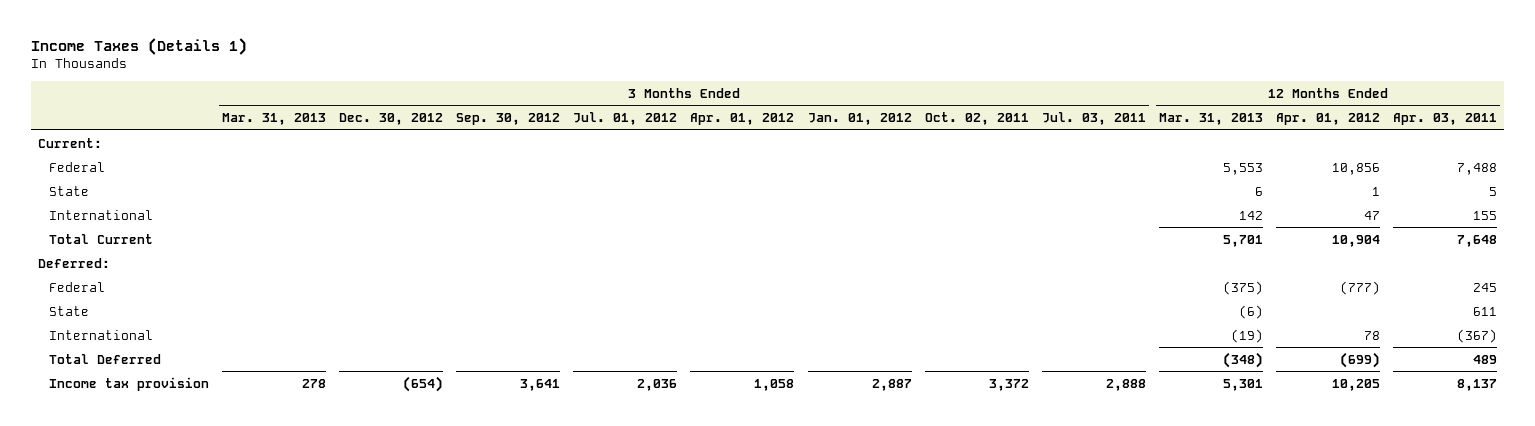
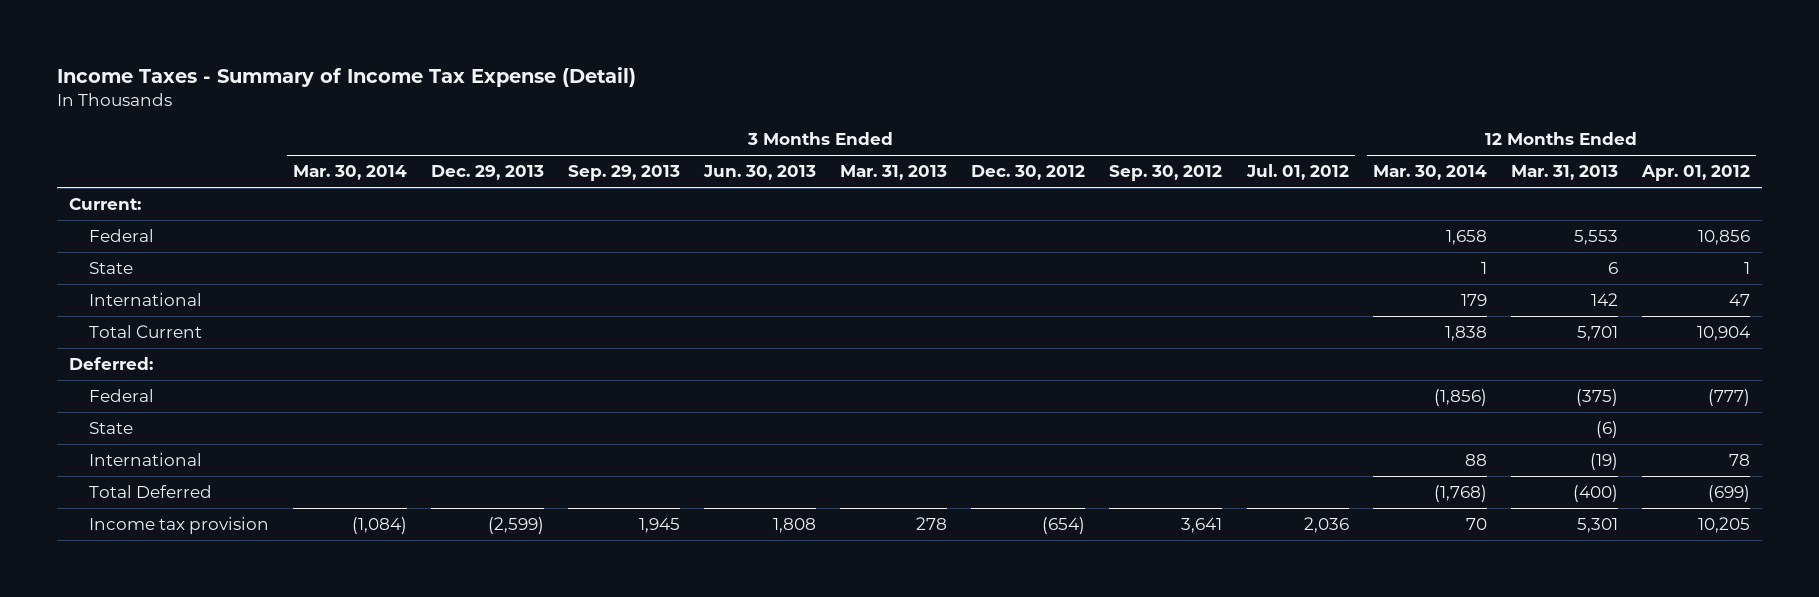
- Income Taxes (Details 1)
+ Income Taxes - Summary of Income Tax Expense (Detail)
- | 3 Months Ended Mar. 31, 2013 | 3 Months Ended Dec. 30, 2012 | 3 Months Ended Sep. 30, 2012 | 3 Months Ended Jul. 01, 2012 | 3 Months Ended Apr. 01, 2012 | 3 Months Ended Jan. 01, 2012 | 3 Months Ended Oct. 02, 2011 | 3 Months Ended Jul. 03, 2011 | 12 Months Ended Mar. 31, 2013 | 12 Months Ended Apr. 01, 2012 | 12 Months Ended Apr. 03, 2011
+ | 3 Months Ended Mar. 30, 2014 | 3 Months Ended Dec. 29, 2013 | 3 Months Ended Sep. 29, 2013 | 3 Months Ended Jun. 30, 2013 | 3 Months Ended Mar. 31, 2013 | 3 Months Ended Dec. 30, 2012 | 3 Months Ended Sep. 30, 2012 | 3 Months Ended Jul. 01, 2012 | 12 Months Ended Mar. 30, 2014 | 12 Months Ended Mar. 31, 2013 | 12 Months Ended Apr. 01, 2012
- Total Deferred | | | | | | | | | (348) | (699) | 489
+ Total Deferred | | | | | | | | | (1,768) | (400) | (699)

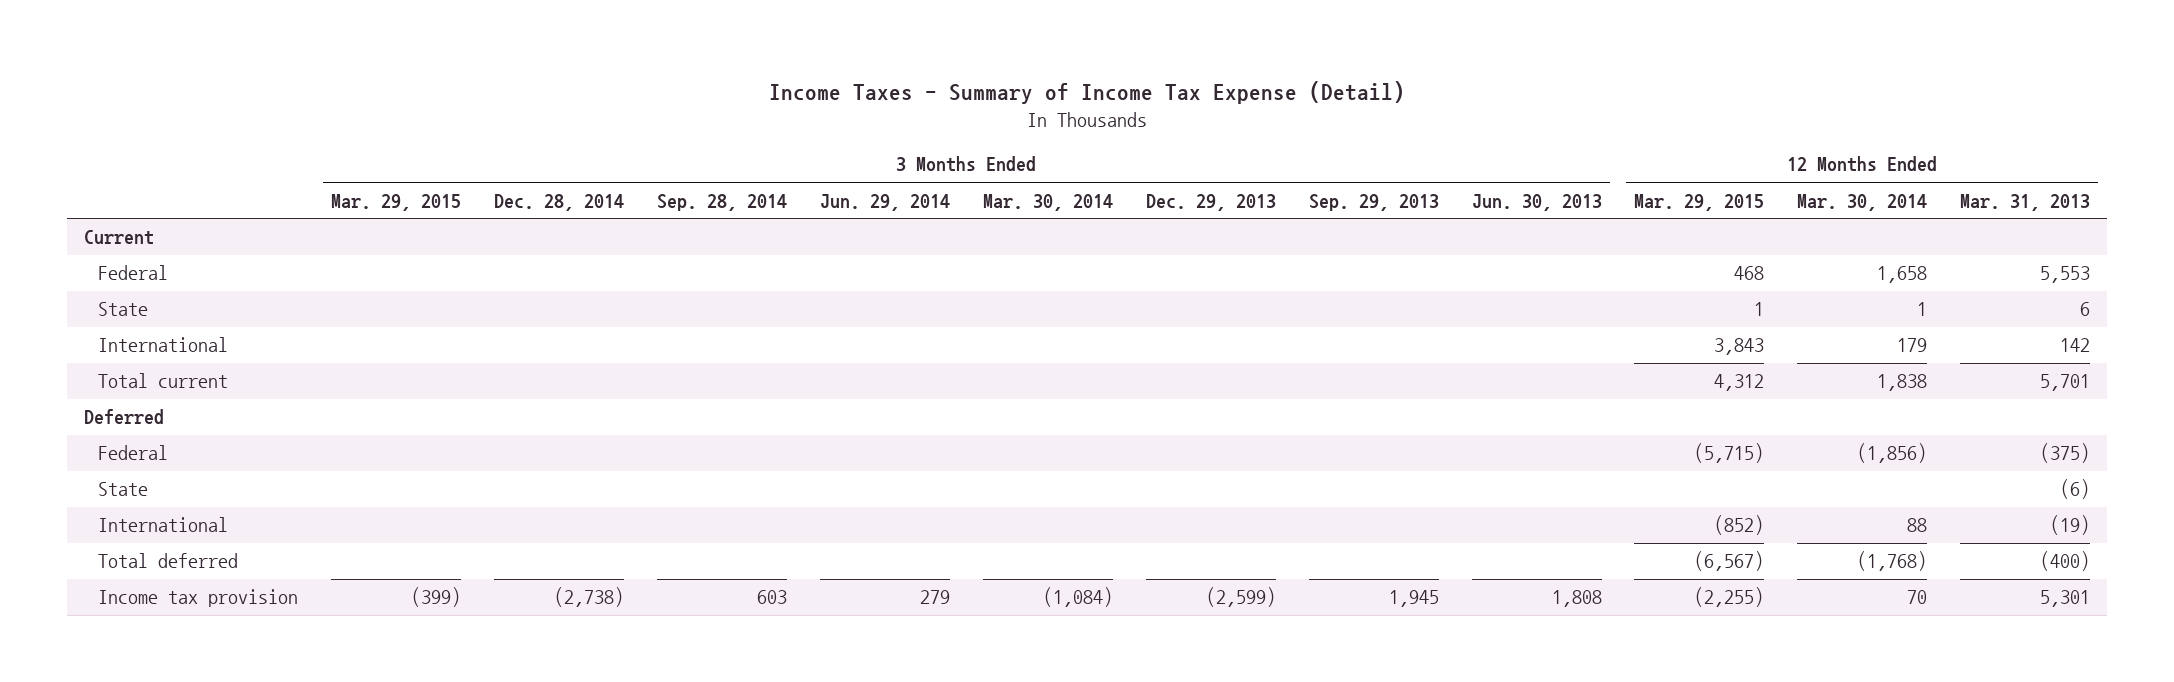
- | 3 Months Ended Mar. 30, 2014 | 3 Months Ended Dec. 29, 2013 | 3 Months Ended Sep. 29, 2013 | 3 Months Ended Jun. 30, 2013 | 3 Months Ended Mar. 31, 2013 | 3 Months Ended Dec. 30, 2012 | 3 Months Ended Sep. 30, 2012 | 3 Months Ended Jul. 01, 2012 | 12 Months Ended Mar. 30, 2014 | 12 Months Ended Mar. 31, 2013 | 12 Months Ended Apr. 01, 2012
+ | 3 Months Ended Mar. 29, 2015 | 3 Months Ended Dec. 28, 2014 | 3 Months Ended Sep. 28, 2014 | 3 Months Ended Jun. 29, 2014 | 3 Months Ended Mar. 30, 2014 | 3 Months Ended Dec. 29, 2013 | 3 Months Ended Sep. 29, 2013 | 3 Months Ended Jun. 30, 2013 | 12 Months Ended Mar. 29, 2015 | 12 Months Ended Mar. 30, 2014 | 12 Months Ended Mar. 31, 2013
- Current:
+ Current
- Total Current | | | | | | | | | 1,838 | 5,701 | 10,904
- Deferred:
+ Total current | | | | | | | | | 4,312 | 1,838 | 5,701
+ Deferred
- Total Deferred | | | | | | | | | (1,768) | (400) | (699)
+ Total deferred | | | | | | | | | (6,567) | (1,768) | (400)

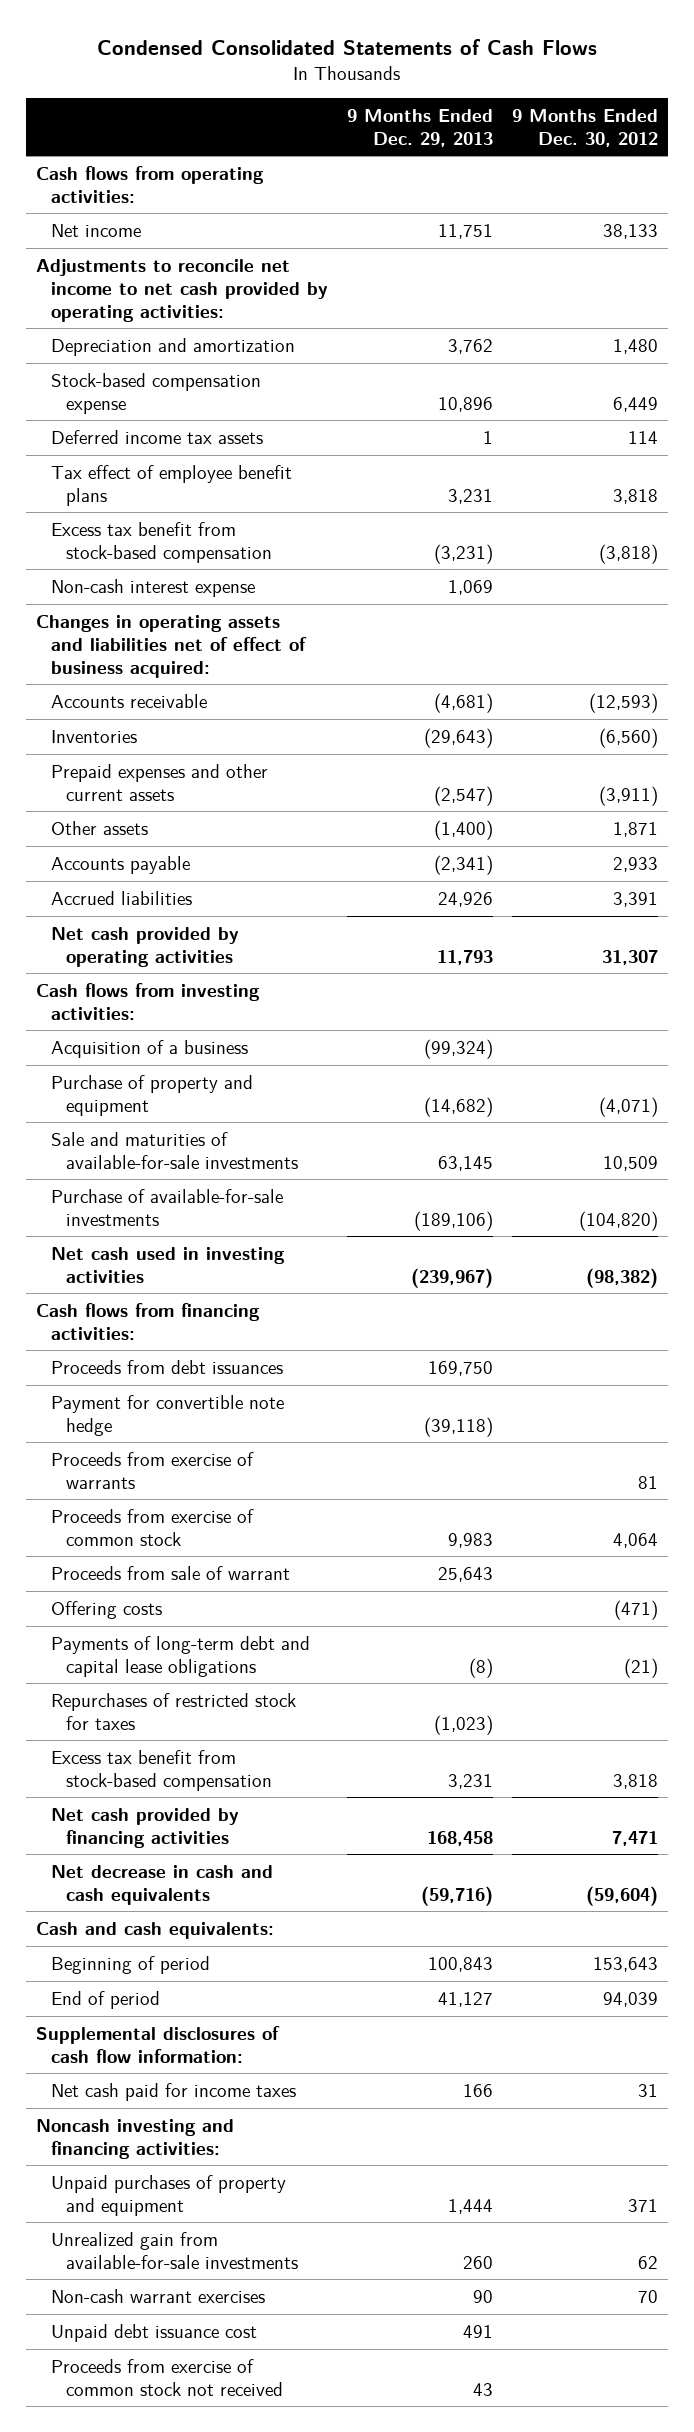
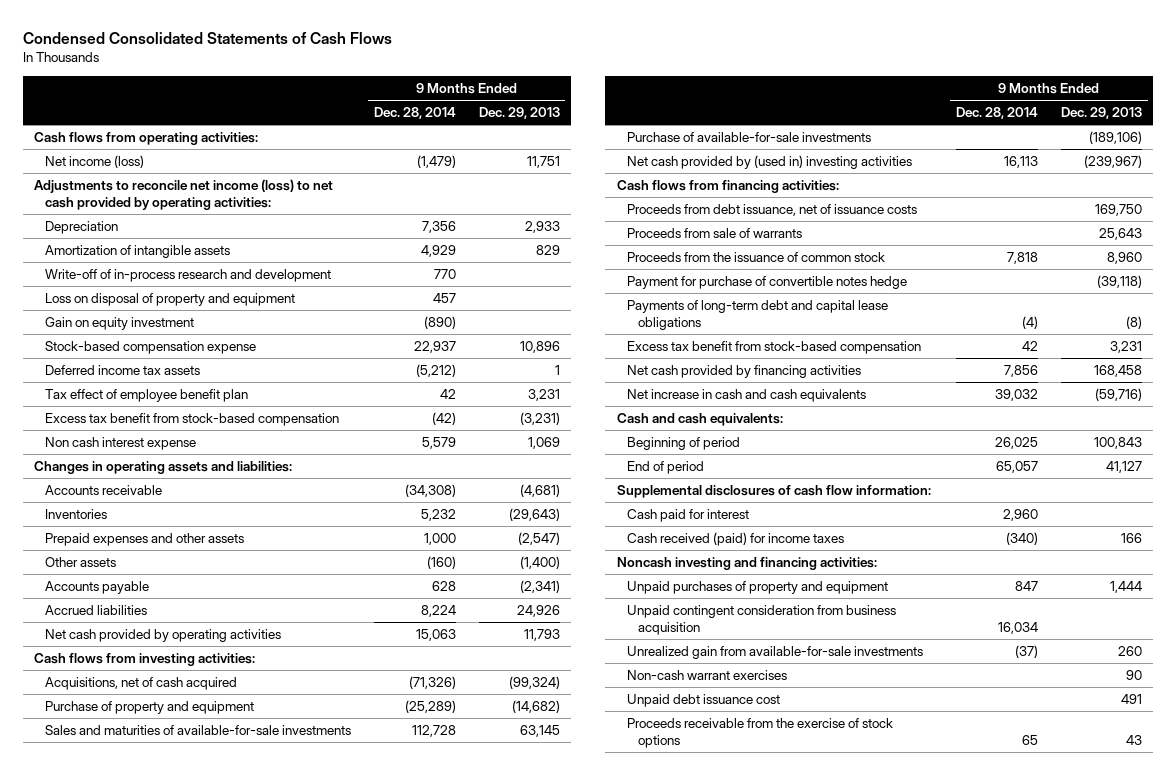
- | 9 Months Ended Dec. 29, 2013 | 9 Months Ended Dec. 30, 2012
+ | 9 Months Ended Dec. 28, 2014 | 9 Months Ended Dec. 29, 2013
- Net income | 11,751 | 38,133
- Adjustments to reconcile net income to net cash provided by operating activities:
- Depreciation and amortization | 3,762 | 1,480
+ Net income (loss) | (1,479) | 11,751
+ Adjustments to reconcile net income (loss) to net cash provided by operating activities:
+ Depreciation | 7,356 | 2,933
+ Amortization of intangible assets | 4,929 | 829
+ Write-off of in-process research and development | 770 |
+ Loss on disposal of property and equipment | 457 |
+ Gain on equity investment | (890) |
- Tax effect of employee benefit plans | 3,231 | 3,818
+ Tax effect of employee benefit plan | 42 | 3,231
- Non-cash interest expense | 1,069 |
- Changes in operating assets and liabilities net of effect of business acquired:
+ Non cash interest expense | 5,579 | 1,069
+ Changes in operating assets and liabilities:
- Prepaid expenses and other current assets | (2,547) | (3,911)
+ Prepaid expenses and other assets | 1,000 | (2,547)
- Acquisition of a business | (99,324) |
+ Acquisitions, net of cash acquired | (71,326) | (99,324)
- Sale and maturities of available-for-sale investments | 63,145 | 10,509
+ Sales and maturities of available-for-sale investments | 112,728 | 63,145
- Net cash used in investing activities | (239,967) | (98,382)
+ Net cash provided by (used in) investing activities | 16,113 | (239,967)
- Proceeds from debt issuances | 169,750 |
- Payment for convertible note hedge | (39,118) |
- Proceeds from exercise of warrants | | 81
- Proceeds from exercise of common stock | 9,983 | 4,064
- Proceeds from sale of warrant | 25,643 |
- Offering costs | | (471)
+ Proceeds from debt issuance, net of issuance costs | | 169,750
+ Proceeds from sale of warrants | | 25,643
+ Proceeds from the issuance of common stock | 7,818 | 8,960
+ Payment for purchase of convertible notes hedge | | (39,118)
- Repurchases of restricted stock for taxes | (1,023) |
- Net decrease in cash and cash equivalents | (59,716) | (59,604)
+ Net increase in cash and cash equivalents | 39,032 | (59,716)
- Net cash paid for income taxes | 166 | 31
+ Cash paid for interest | 2,960 |
+ Cash received (paid) for income taxes | (340) | 166
+ Unpaid contingent consideration from business acquisition | 16,034 |
- Proceeds from exercise of common stock not received | 43 |
+ Proceeds receivable from the exercise of stock options | 65 | 43

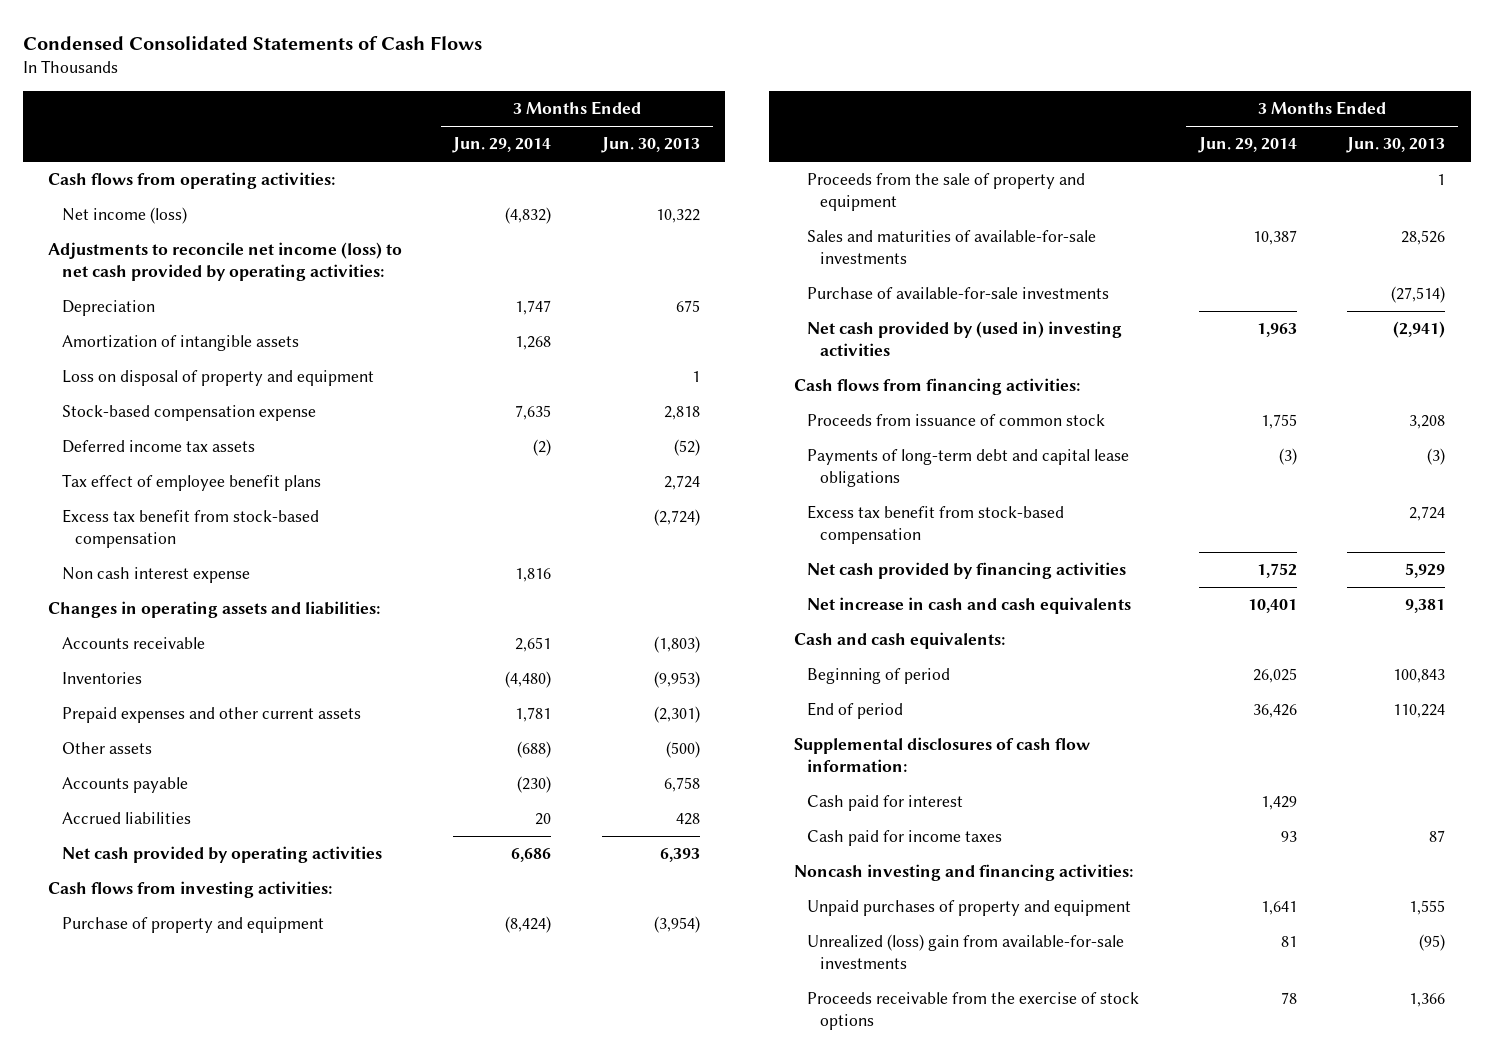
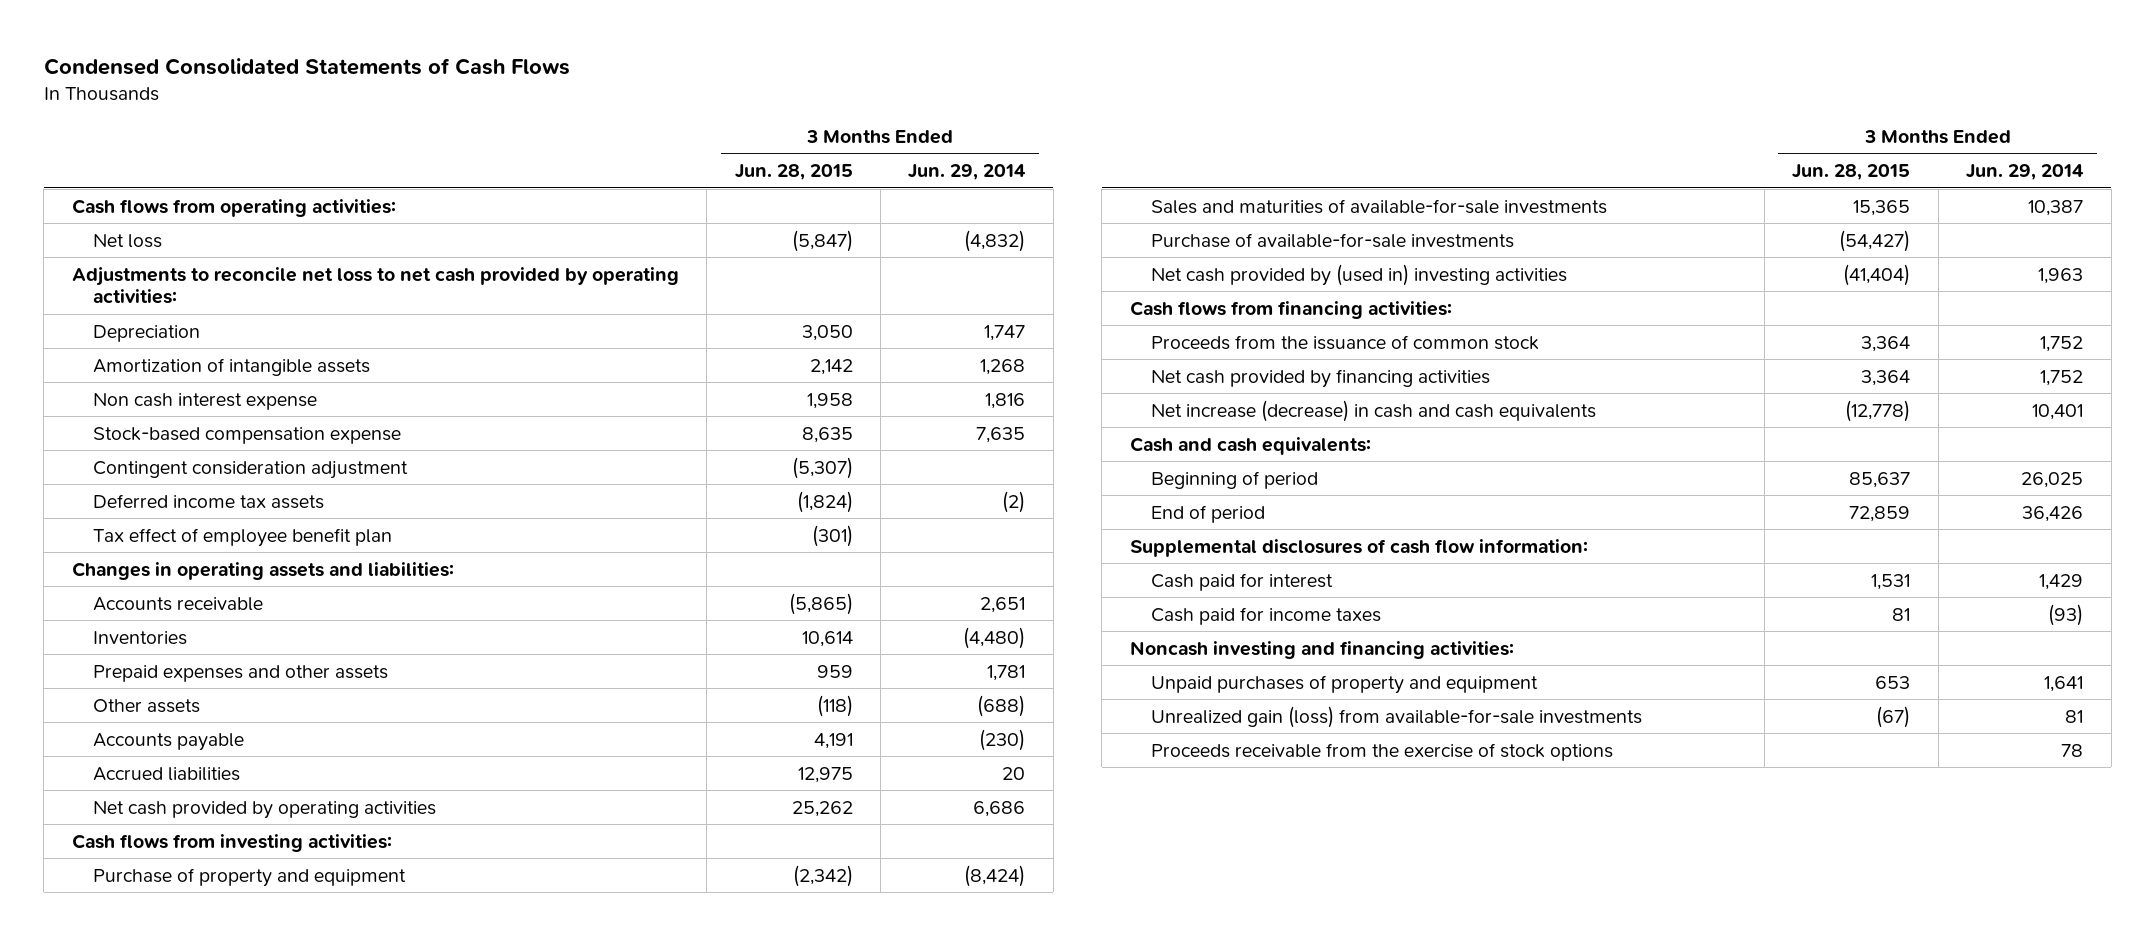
- | 3 Months Ended Jun. 29, 2014 | 3 Months Ended Jun. 30, 2013
+ | 3 Months Ended Jun. 28, 2015 | 3 Months Ended Jun. 29, 2014
- Net income (loss) | (4,832) | 10,322
- Adjustments to reconcile net income (loss) to net cash provided by operating activities:
+ Net loss | (5,847) | (4,832)
+ Adjustments to reconcile net loss to net cash provided by operating activities:
- Loss on disposal of property and equipment | | 1
moved up: Non cash interest expense | 1,958 | 1,816
+ Contingent consideration adjustment | (5,307) |
- Tax effect of employee benefit plans | | 2,724
- Excess tax benefit from stock-based compensation | | (2,724)
+ Tax effect of employee benefit plan | (301) |
- Prepaid expenses and other current assets | 1,781 | (2,301)
+ Prepaid expenses and other assets | 959 | 1,781
- Proceeds from the sale of property and equipment | | 1
- Proceeds from issuance of common stock | 1,755 | 3,208
- Payments of long-term debt and capital lease obligations | (3) | (3)
- Excess tax benefit from stock-based compensation | | 2,724
+ Proceeds from the issuance of common stock | 3,364 | 1,752
- Net increase in cash and cash equivalents | 10,401 | 9,381
+ Net increase (decrease) in cash and cash equivalents | (12,778) | 10,401
- Cash paid for income taxes | 93 | 87
+ Cash paid for income taxes | 81 | (93)
- Unrealized (loss) gain from available-for-sale investments | 81 | (95)
+ Unrealized gain (loss) from available-for-sale investments | (67) | 81

